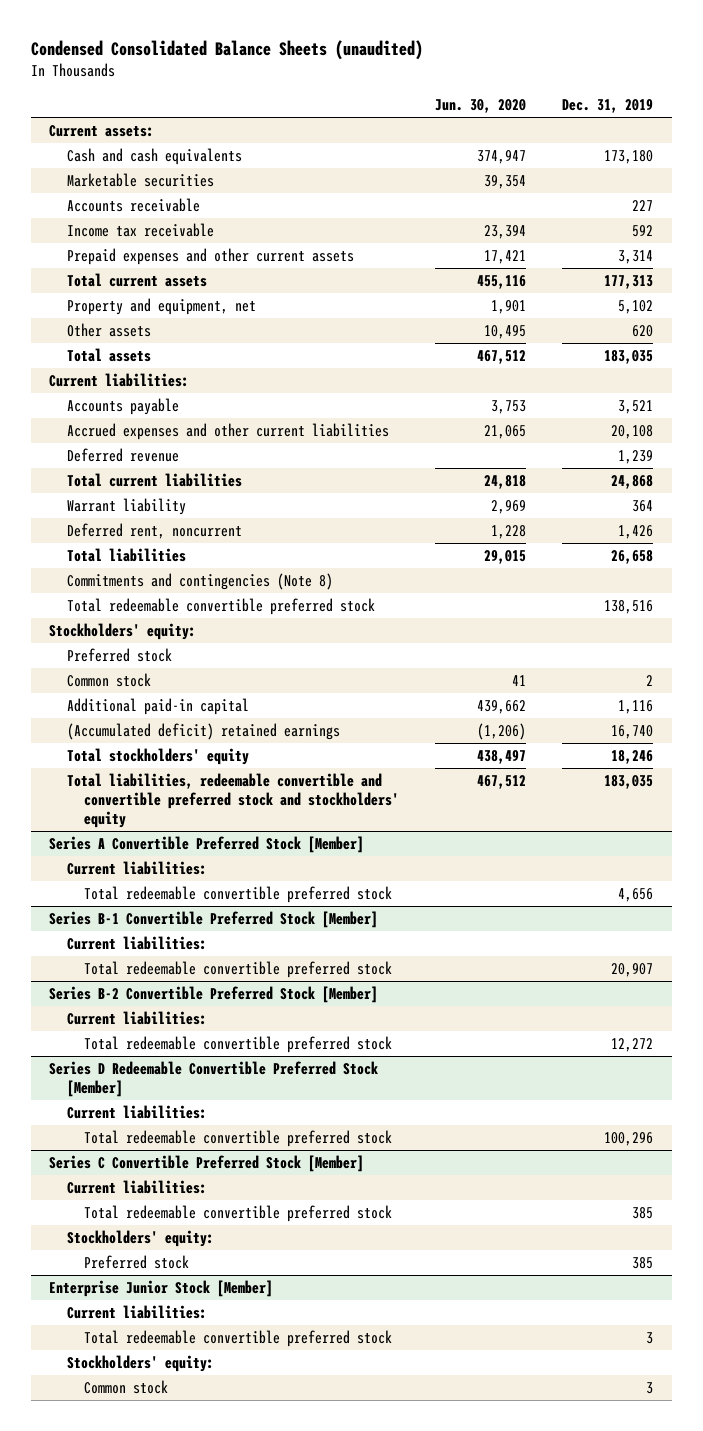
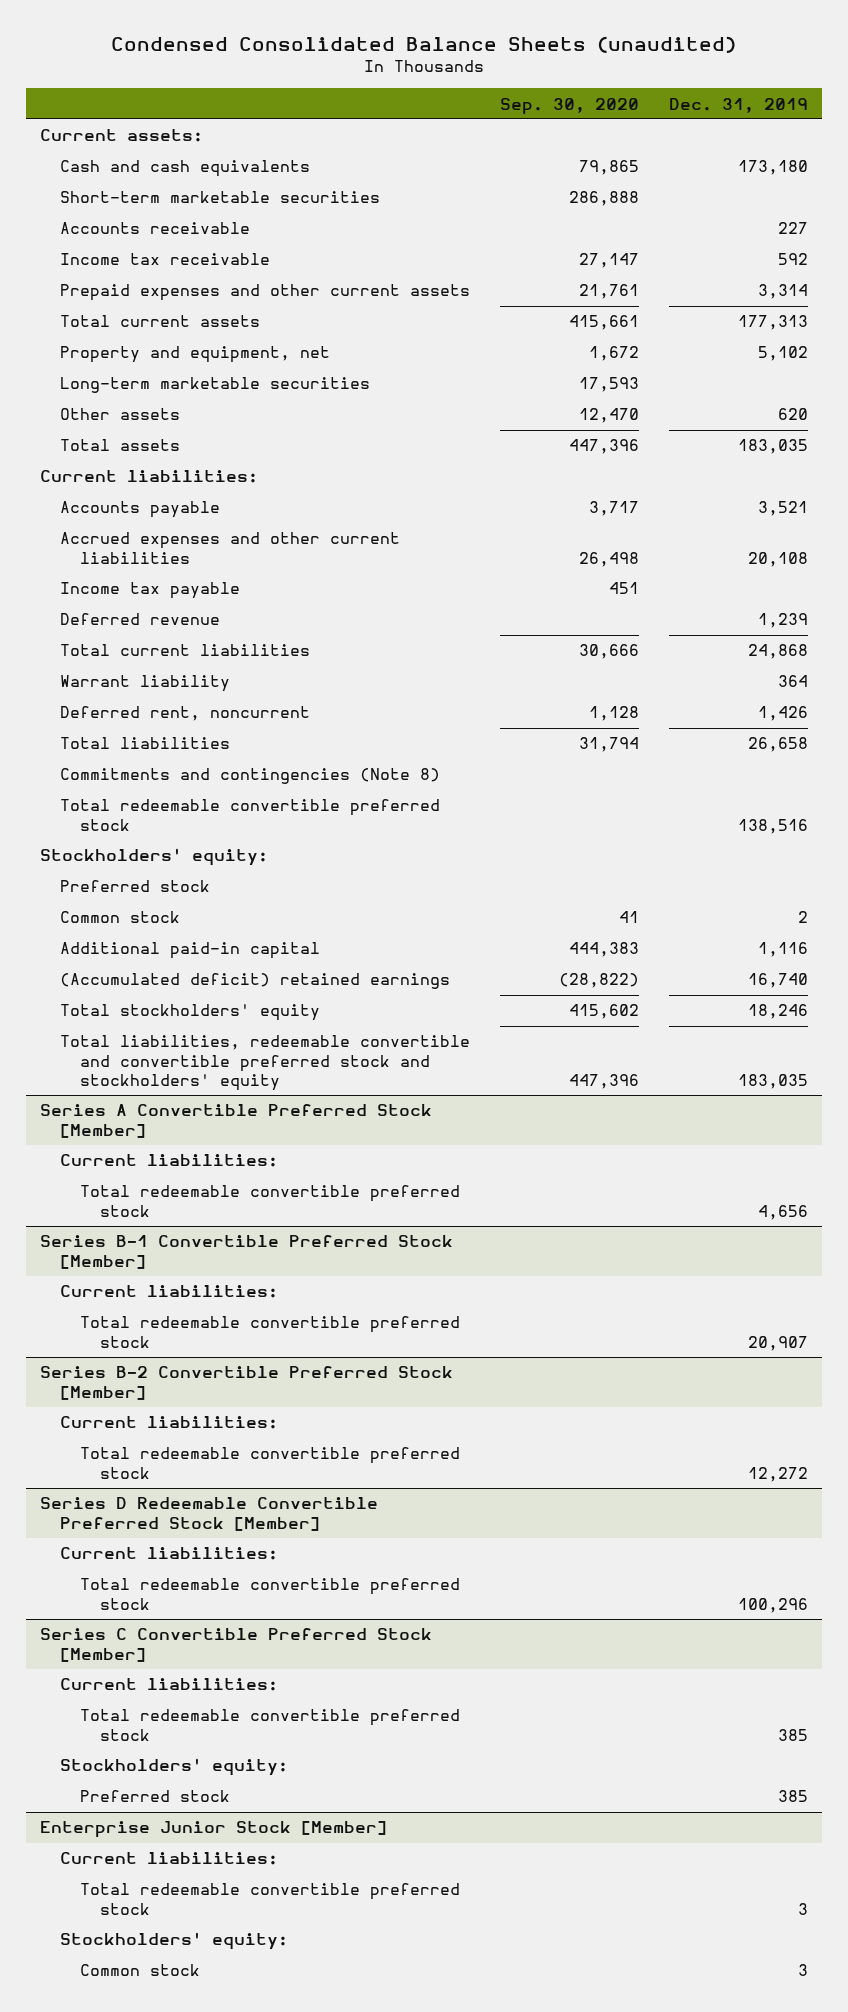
- | Jun. 30, 2020 | Dec. 31, 2019
+ | Sep. 30, 2020 | Dec. 31, 2019
- Marketable securities | 39,354 |
+ Short-term marketable securities | 286,888 |
+ Long-term marketable securities | 17,593 |
+ Income tax payable | 451 |

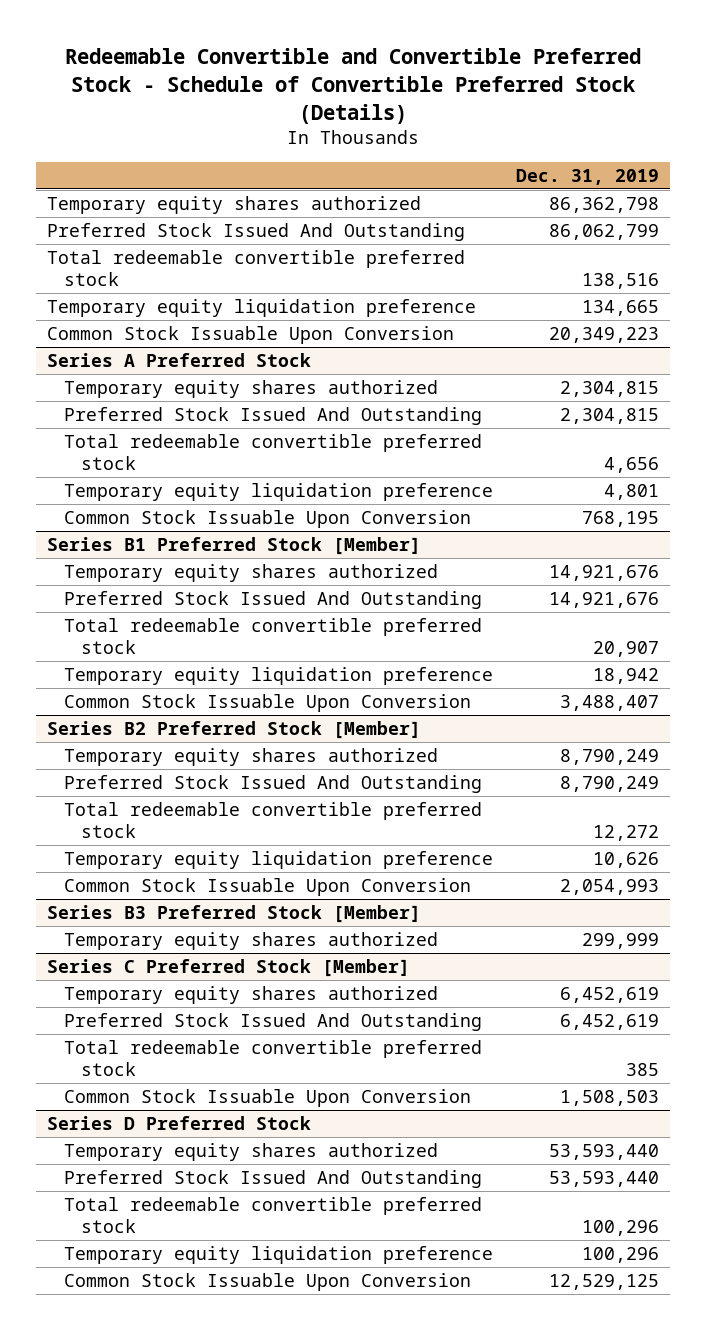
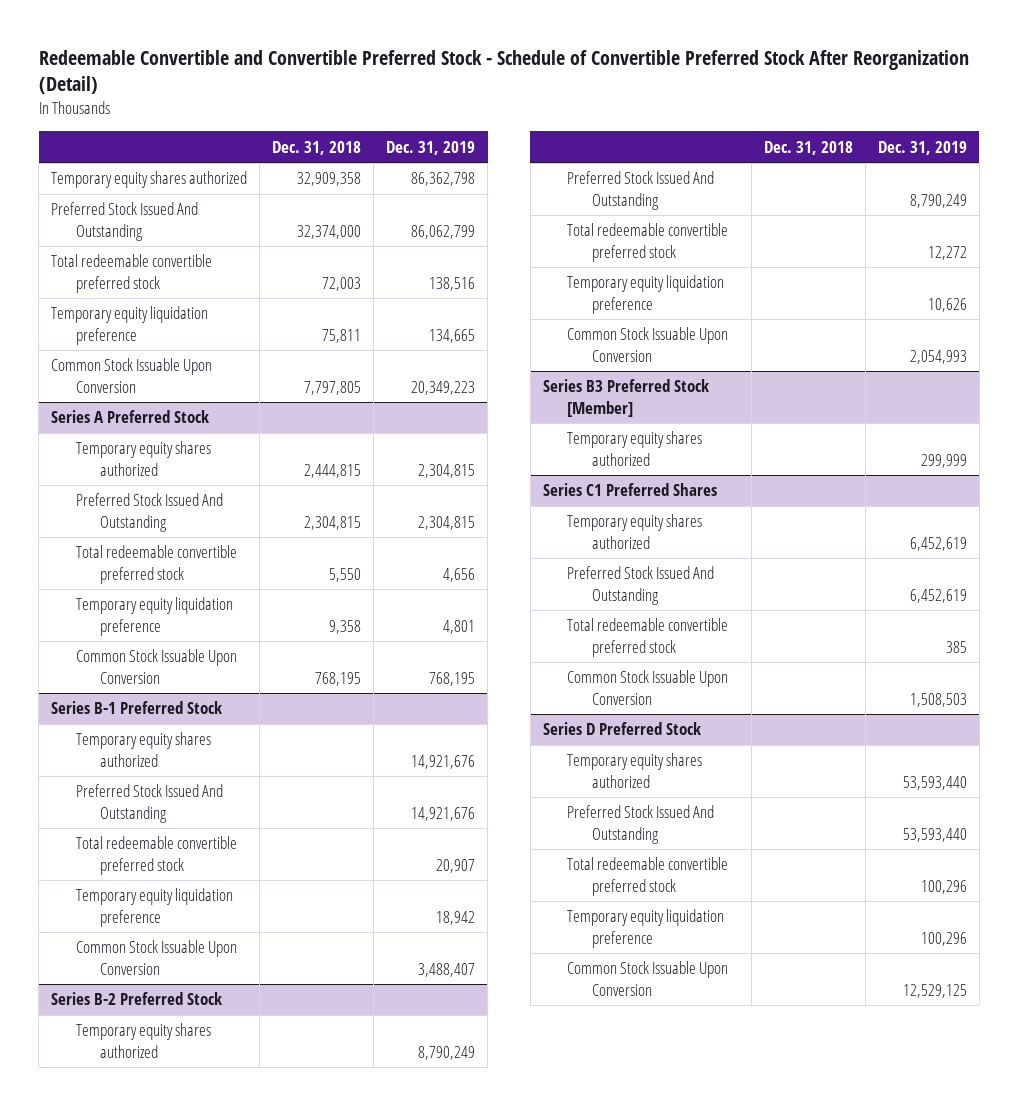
- Redeemable Convertible and Convertible Preferred Stock - Schedule of Convertible Preferred Stock (Details)
+ Redeemable Convertible and Convertible Preferred Stock - Schedule of Convertible Preferred Stock After Reorganization (Detail)
- | Dec. 31, 2019
+ | Dec. 31, 2018 | Dec. 31, 2019
- Series B1 Preferred Stock [Member]
+ Series B-1 Preferred Stock
- Series B2 Preferred Stock [Member]
+ Series B-2 Preferred Stock
- Series C Preferred Stock [Member]
+ Series C1 Preferred Shares

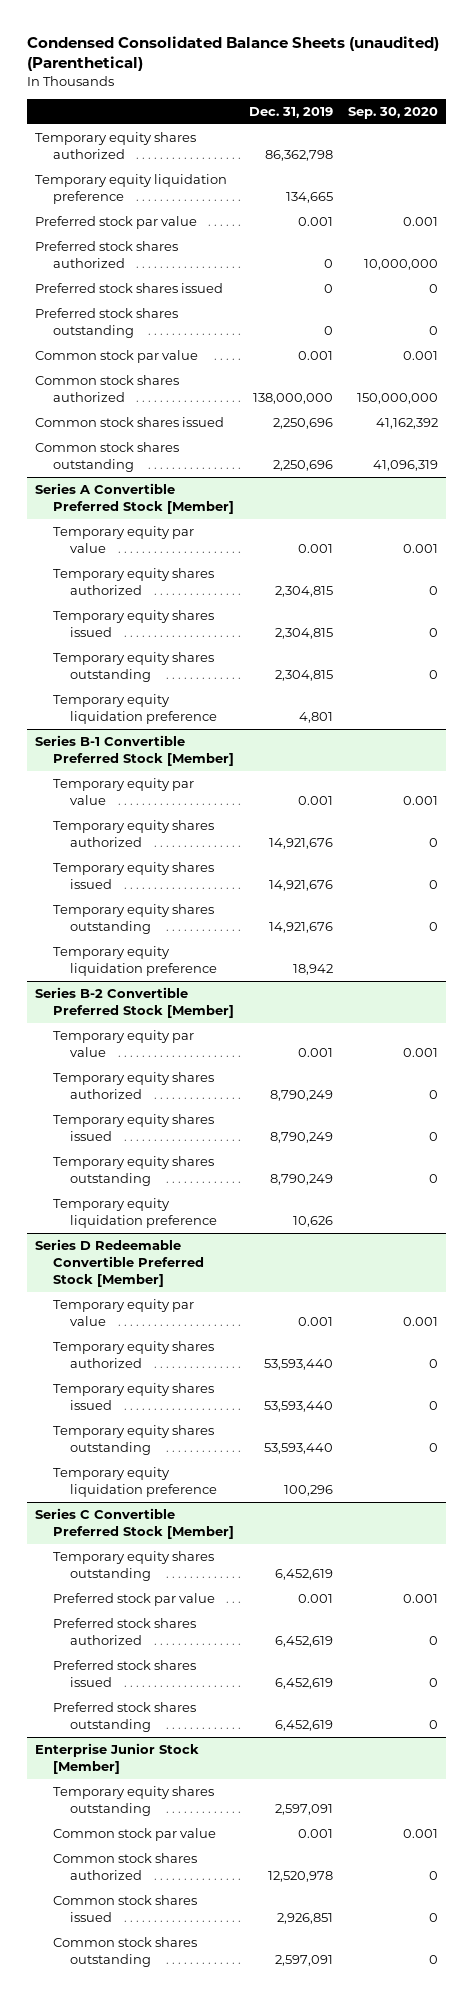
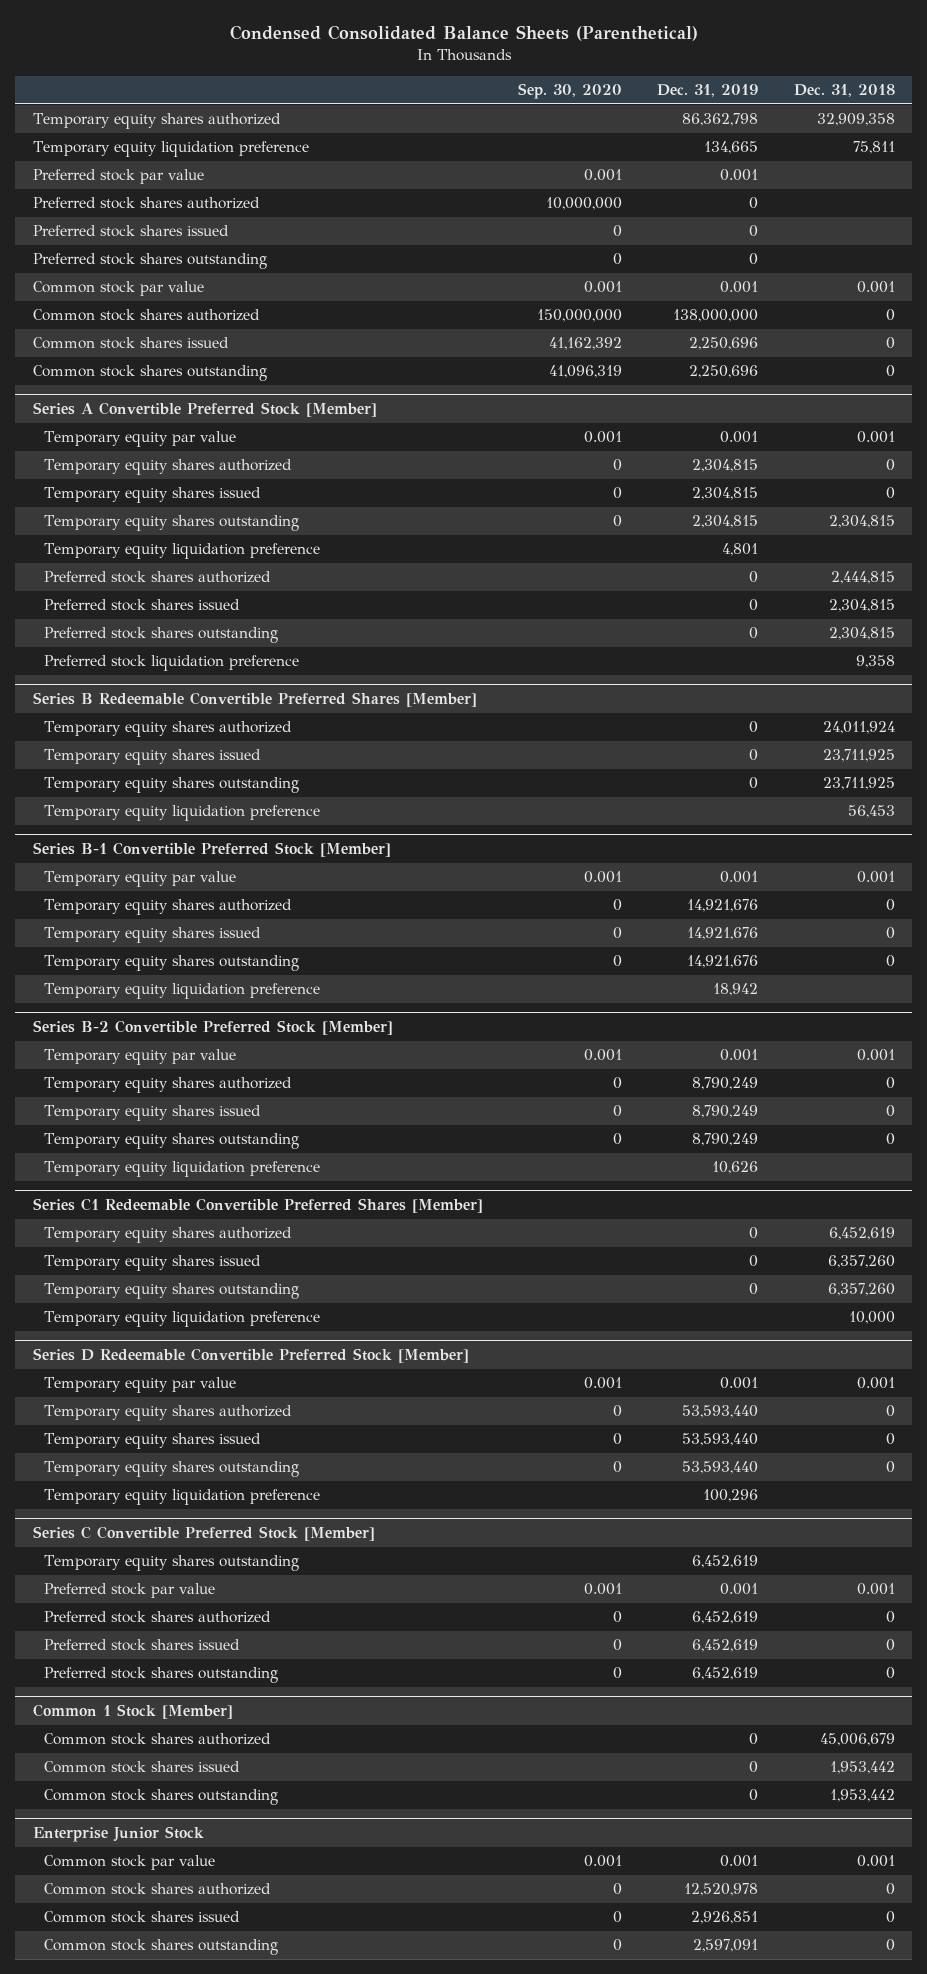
- Condensed Consolidated Balance Sheets (unaudited) (Parenthetical)
+ Condensed Consolidated Balance Sheets (Parenthetical)
- | Dec. 31, 2019 | Sep. 30, 2020
+ | Sep. 30, 2020 | Dec. 31, 2019 | Dec. 31, 2018
@ Series A Convertible Preferred Stock [Member]
+ Preferred stock shares authorized | | 0 | 2,444,815
+ Preferred stock shares issued | | 0 | 2,304,815
+ Preferred stock shares outstanding | | 0 | 2,304,815
+ Preferred stock liquidation preference | | | 9,358
+ Series B Redeemable Convertible Preferred Shares [Member]
+ Temporary equity shares authorized | | 0 | 24,011,924
+ Temporary equity shares issued | | 0 | 23,711,925
+ Temporary equity shares outstanding | | 0 | 23,711,925
+ Temporary equity liquidation preference | | | 56,453
+ Series C1 Redeemable Convertible Preferred Shares [Member]
+ Temporary equity shares authorized | | 0 | 6,452,619
+ Temporary equity shares issued | | 0 | 6,357,260
+ Temporary equity shares outstanding | | 0 | 6,357,260
+ Temporary equity liquidation preference | | | 10,000
- Enterprise Junior Stock [Member]
- Temporary equity shares outstanding | 2,597,091 |
+ Common 1 Stock [Member]
+ Common stock shares authorized | | 0 | 45,006,679
+ Common stock shares issued | | 0 | 1,953,442
+ Common stock shares outstanding | | 0 | 1,953,442
+ Enterprise Junior Stock

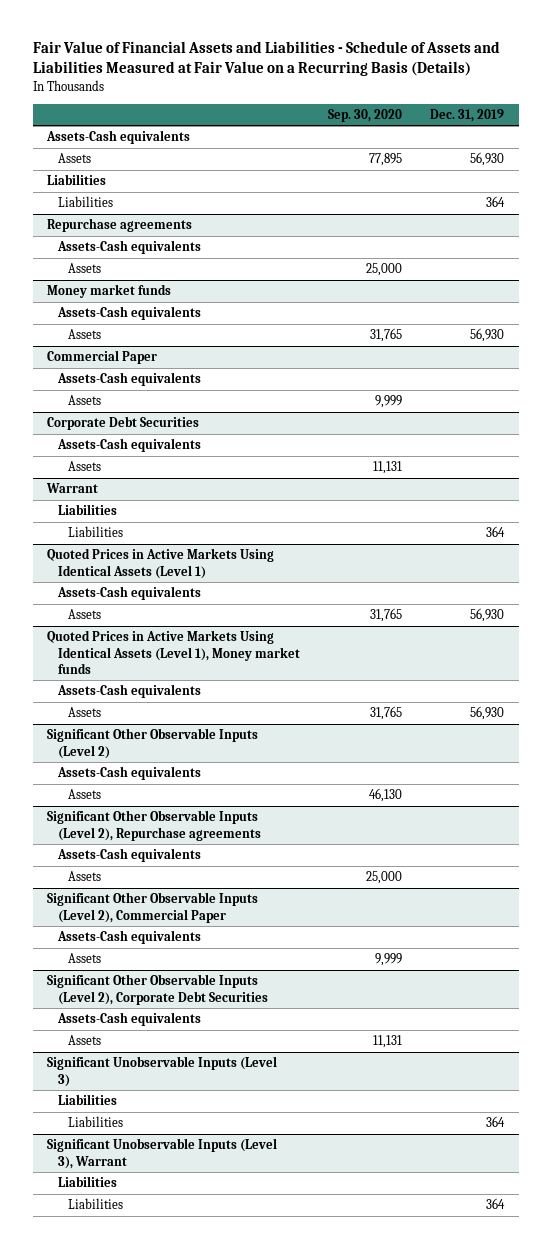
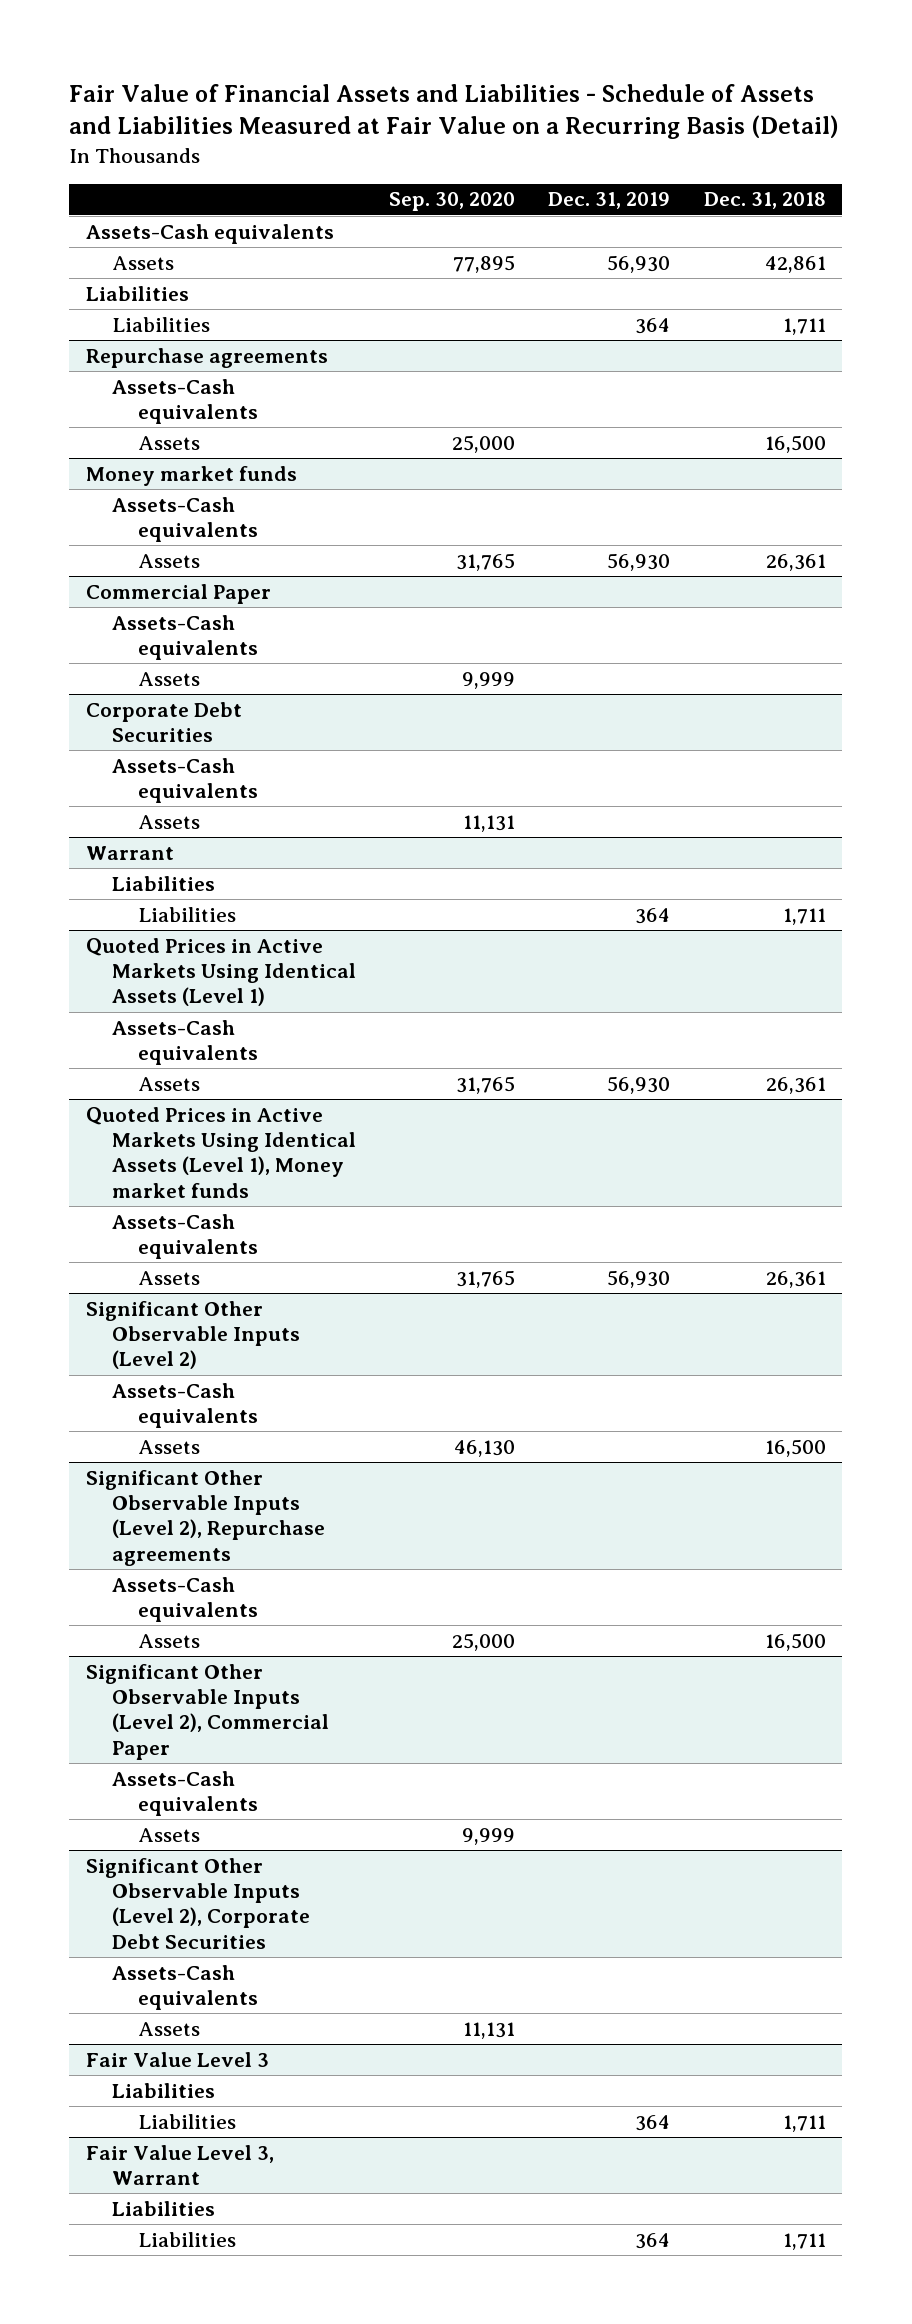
- Fair Value of Financial Assets and Liabilities - Schedule of Assets and Liabilities Measured at Fair Value on a Recurring Basis (Details)
+ Fair Value of Financial Assets and Liabilities - Schedule of Assets and Liabilities Measured at Fair Value on a Recurring Basis (Detail)
- | Sep. 30, 2020 | Dec. 31, 2019
+ | Sep. 30, 2020 | Dec. 31, 2019 | Dec. 31, 2018
- Significant Unobservable Inputs (Level 3)
+ Fair Value Level 3
- Significant Unobservable Inputs (Level 3), Warrant
+ Fair Value Level 3, Warrant

